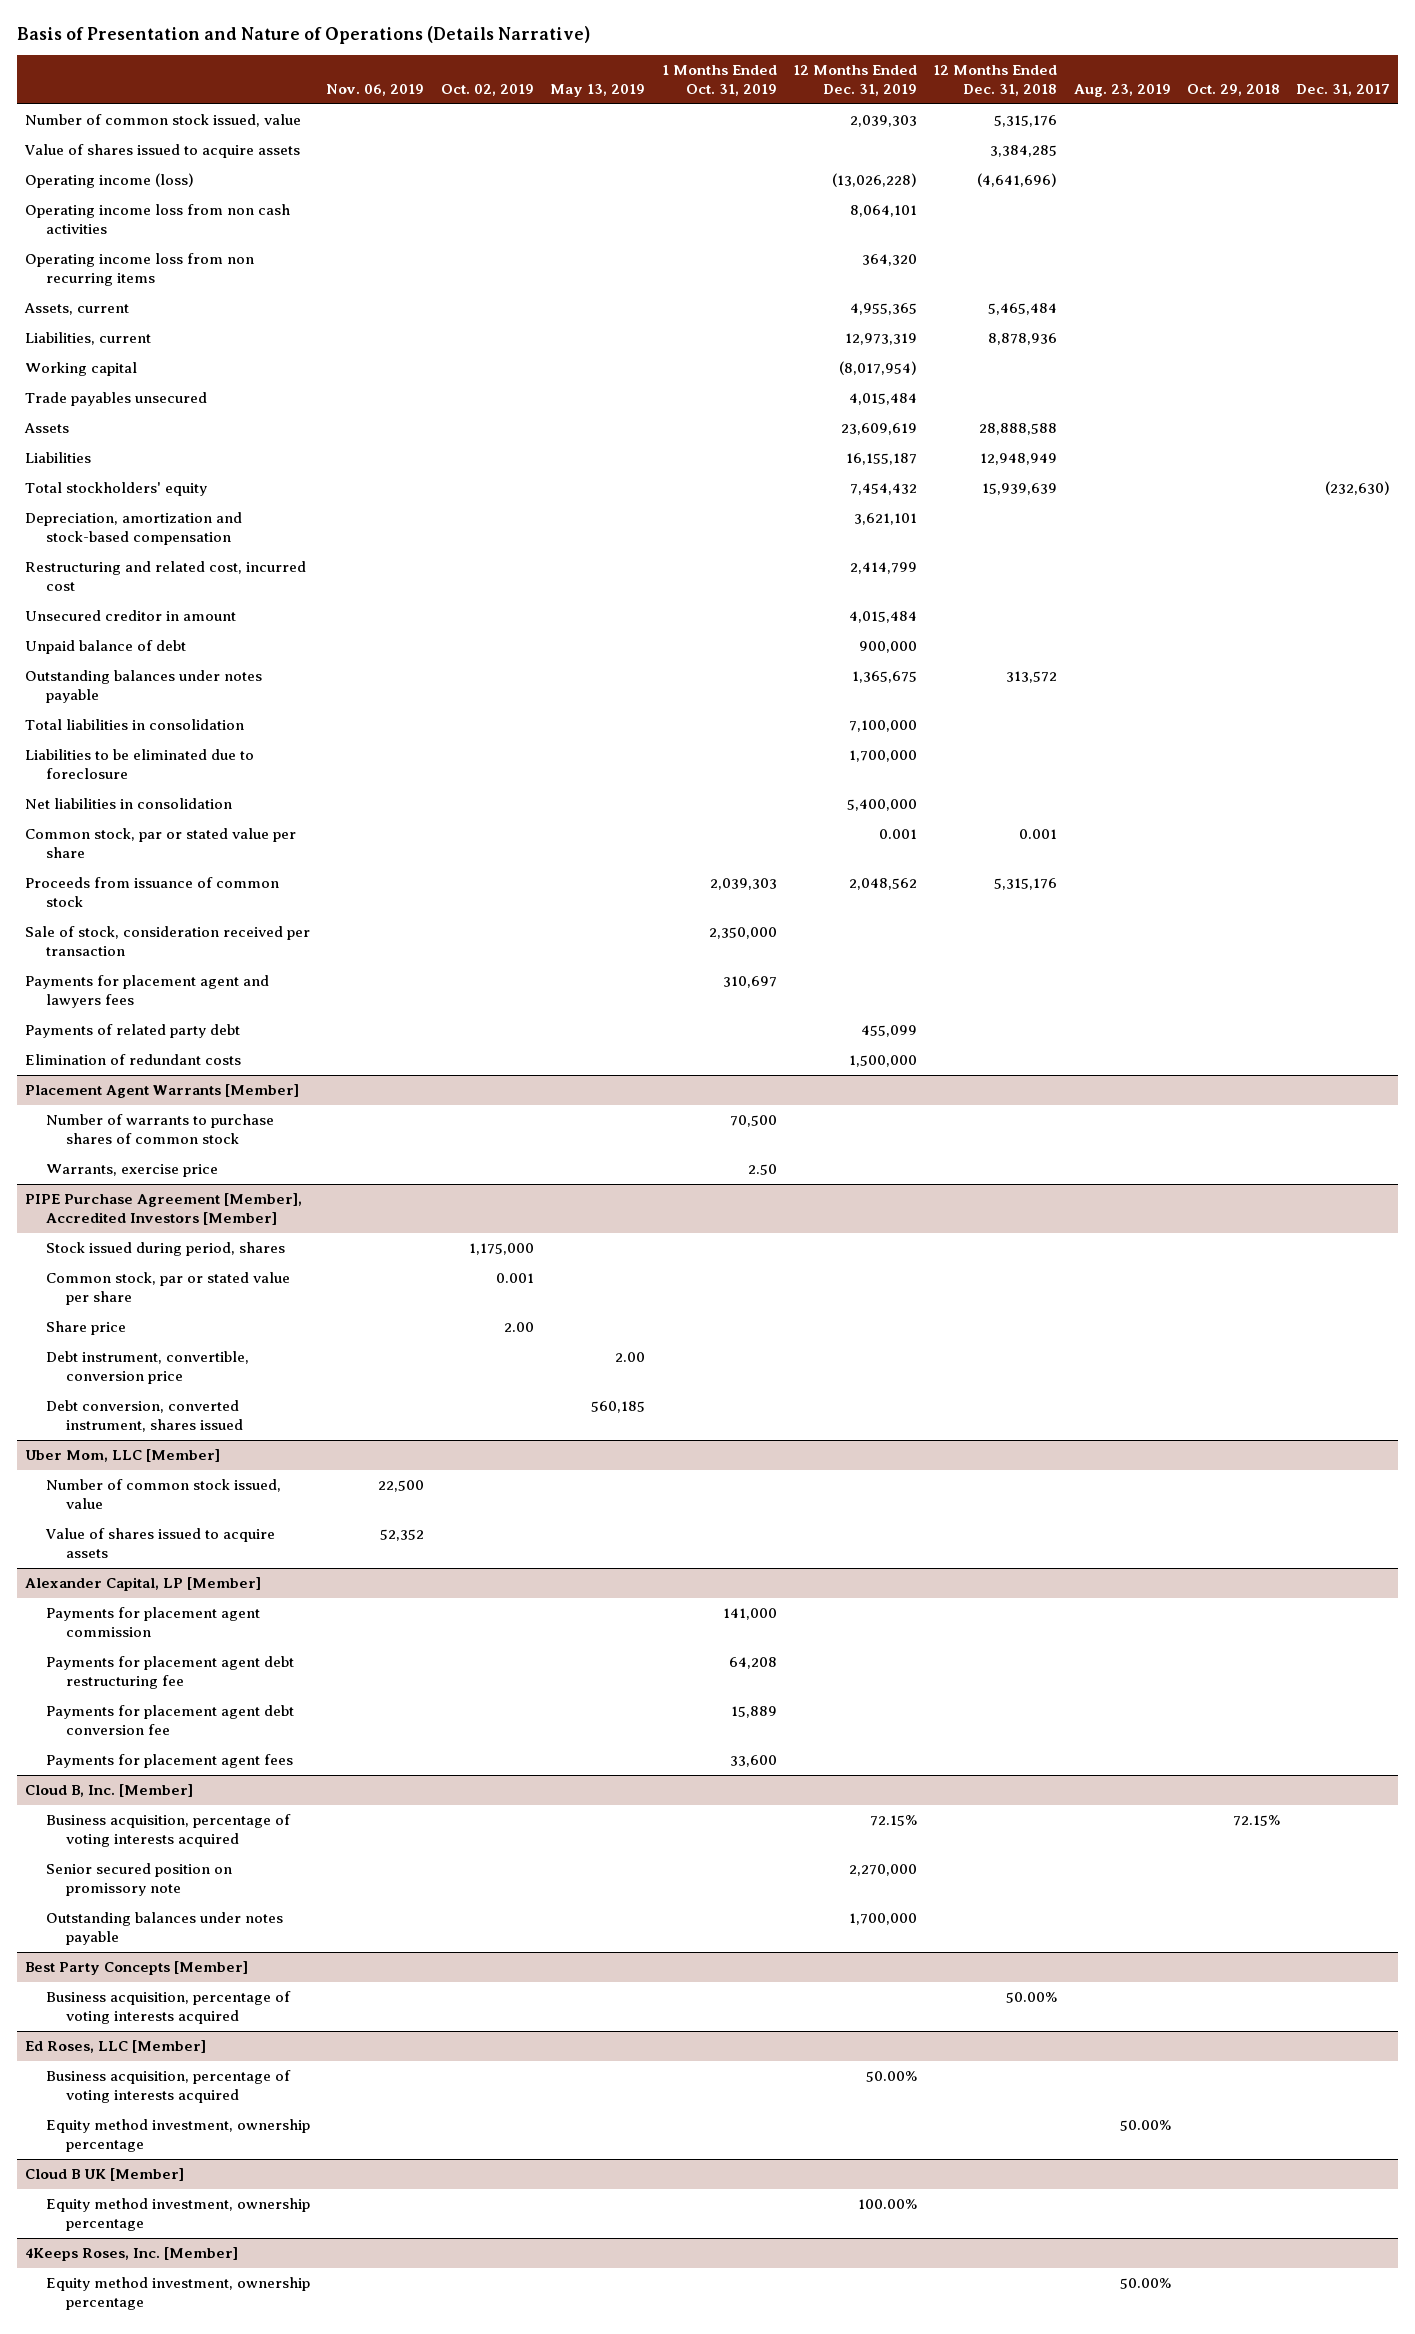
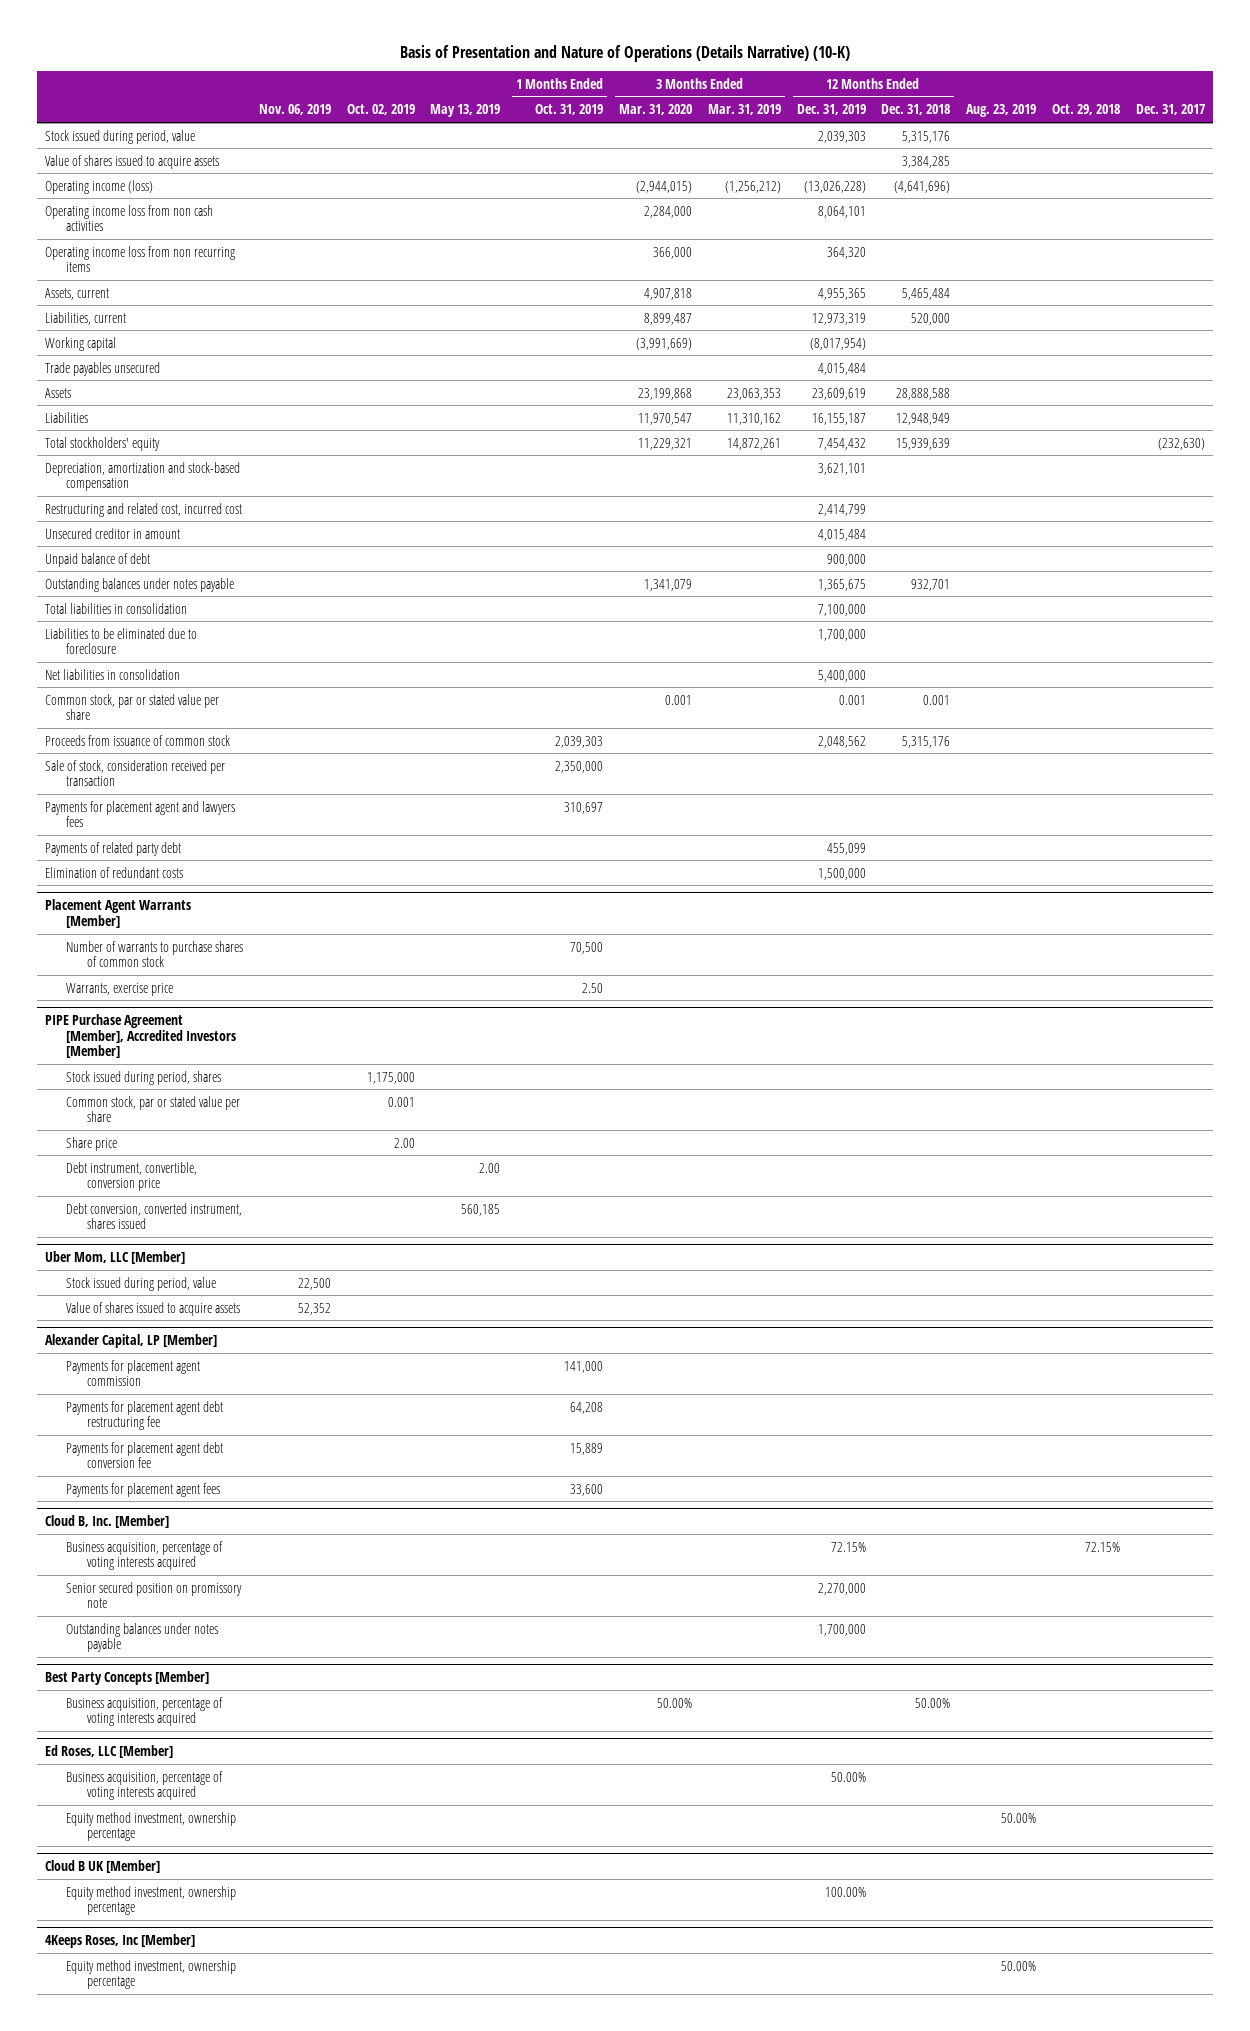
- Basis of Presentation and Nature of Operations (Details Narrative)
+ Basis of Presentation and Nature of Operations (Details Narrative) (10-K)
- | Nov. 06, 2019 | Oct. 02, 2019 | May 13, 2019 | 1 Months Ended Oct. 31, 2019 | 12 Months Ended Dec. 31, 2019 | 12 Months Ended Dec. 31, 2018 | Aug. 23, 2019 | Oct. 29, 2018 | Dec. 31, 2017
+ | Nov. 06, 2019 | Oct. 02, 2019 | May 13, 2019 | 1 Months Ended Oct. 31, 2019 | 3 Months Ended Mar. 31, 2020 | 3 Months Ended Mar. 31, 2019 | 12 Months Ended Dec. 31, 2019 | 12 Months Ended Dec. 31, 2018 | Aug. 23, 2019 | Oct. 29, 2018 | Dec. 31, 2017
- Number of common stock issued, value | | | | | 2,039,303 | 5,315,176 | | |
+ Stock issued during period, value | | | | | | | 2,039,303 | 5,315,176 | | |
- Liabilities, current | | | | | 12,973,319 | 8,878,936 | | |
+ Liabilities, current | | | | | 8,899,487 | | 12,973,319 | 520,000 | | |
- Outstanding balances under notes payable | | | | | 1,365,675 | 313,572 | | |
+ Outstanding balances under notes payable | | | | | 1,341,079 | | 1,365,675 | 932,701 | | |
@ Uber Mom, LLC [Member]
- Number of common stock issued, value | 22,500 | | | | | | | |
+ Stock issued during period, value | 22,500 | | | | | | | | | |
- 4Keeps Roses, Inc. [Member]
+ 4Keeps Roses, Inc [Member]

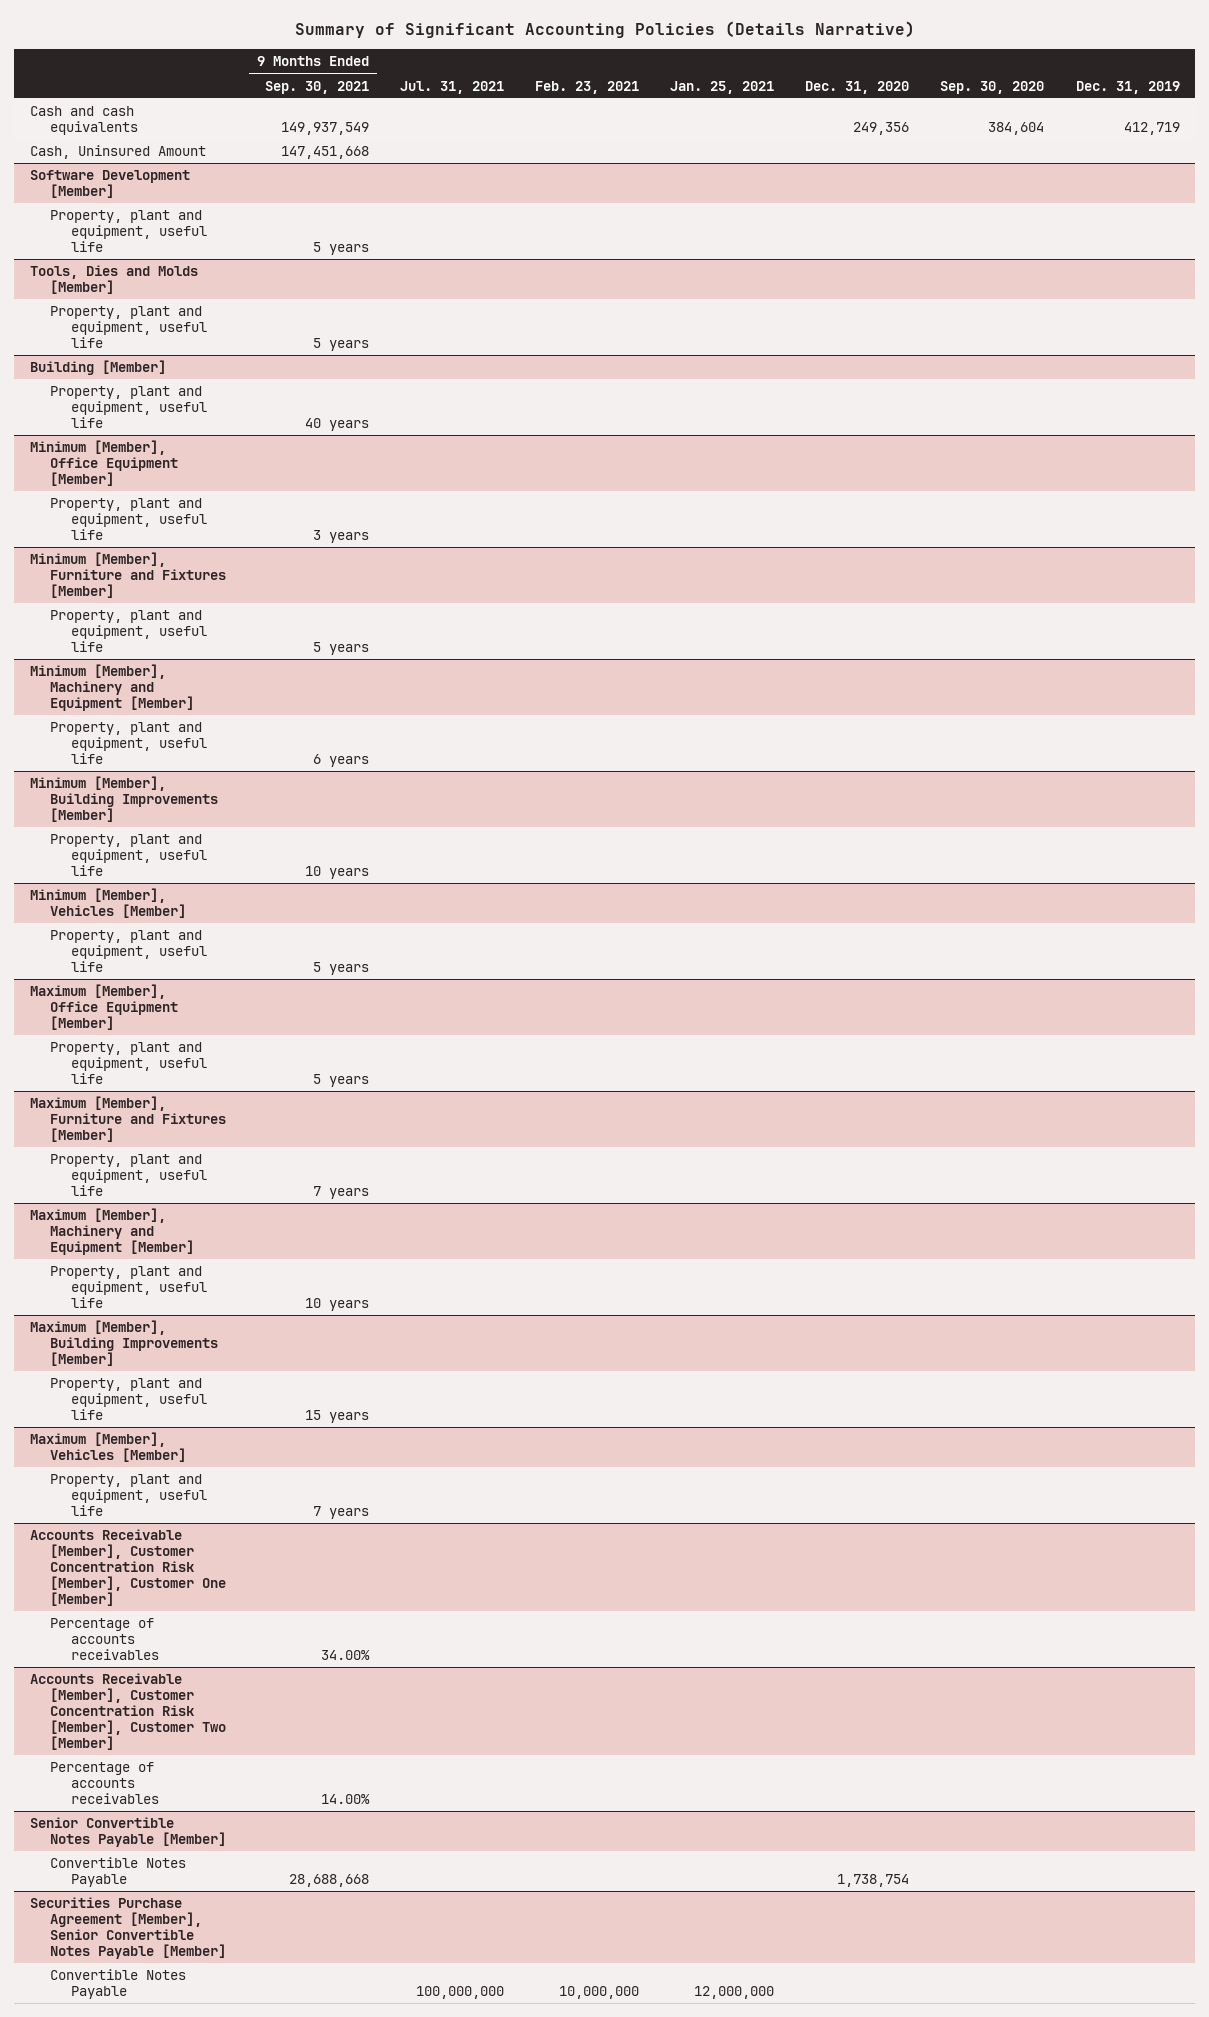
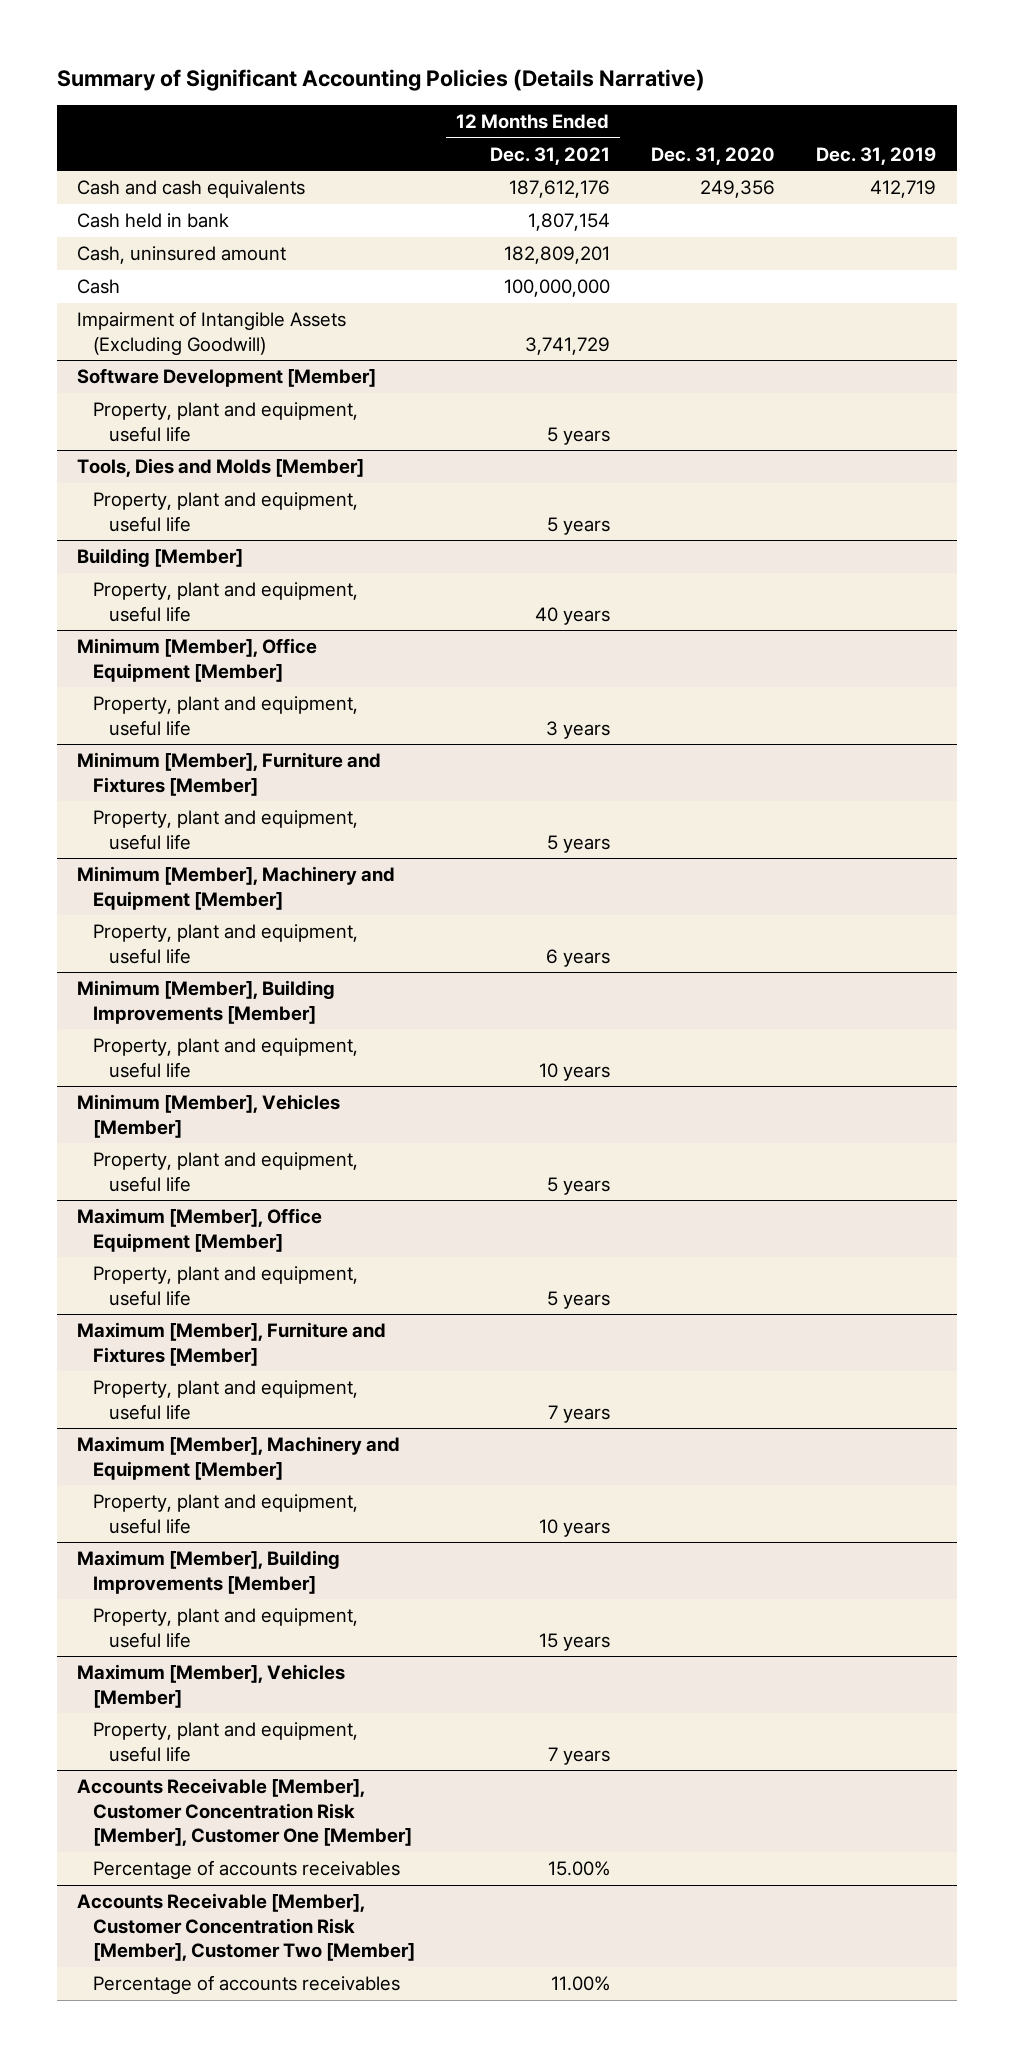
- | 9 Months Ended Sep. 30, 2021 | Jul. 31, 2021 | Feb. 23, 2021 | Jan. 25, 2021 | Dec. 31, 2020 | Sep. 30, 2020 | Dec. 31, 2019
+ | 12 Months Ended Dec. 31, 2021 | Dec. 31, 2020 | Dec. 31, 2019
- Cash, Uninsured Amount | 147,451,668 | | | | | |
+ Cash held in bank | 1,807,154 | |
+ Cash, uninsured amount | 182,809,201 | |
+ Cash | 100,000,000 | |
+ Impairment of Intangible Assets (Excluding Goodwill) | 3,741,729 | |
- Senior Convertible Notes Payable [Member]
- Convertible Notes Payable | 28,688,668 | | | | 1,738,754 | |
- Securities Purchase Agreement [Member], Senior Convertible Notes Payable [Member]
- Convertible Notes Payable | | 100,000,000 | 10,000,000 | 12,000,000 | | |

